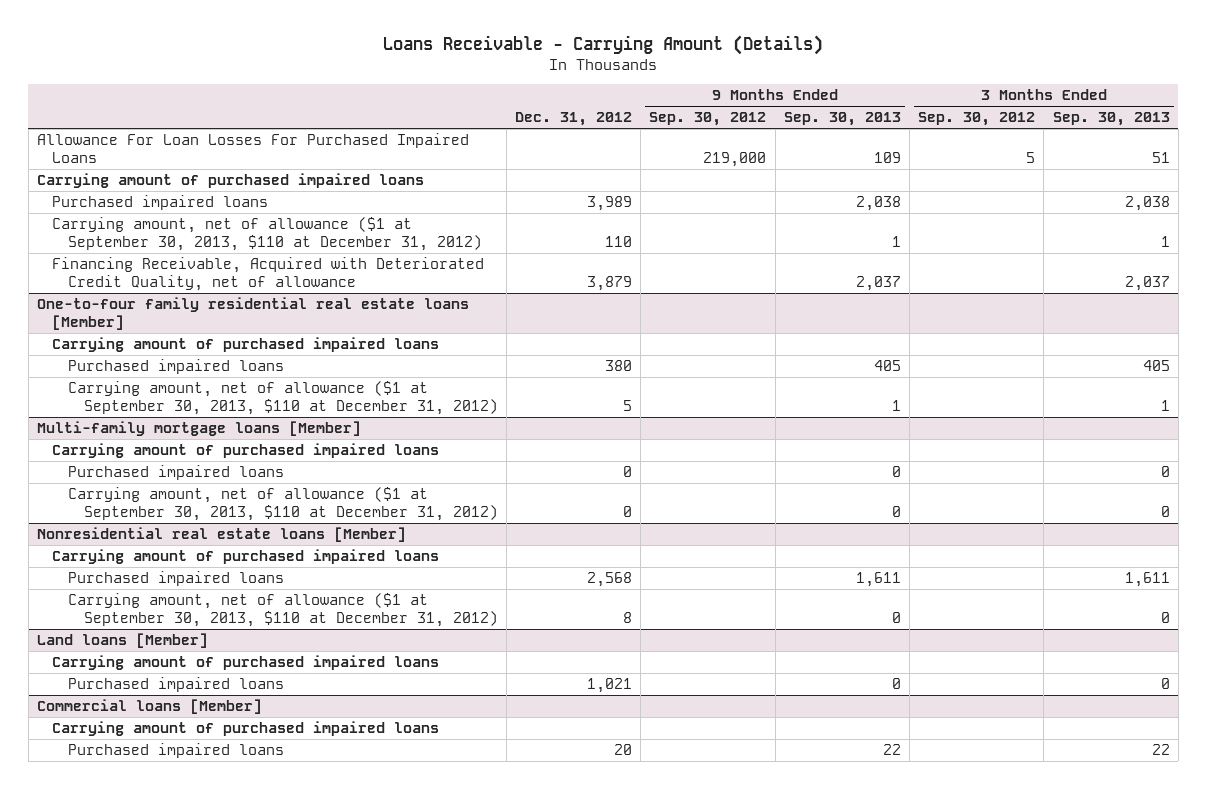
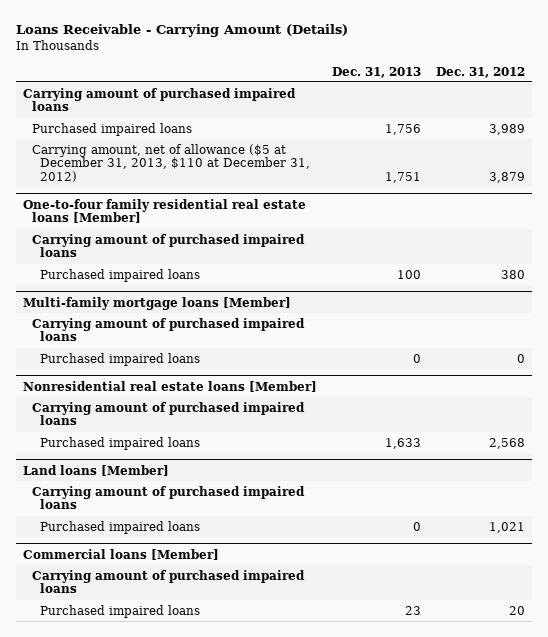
- | Dec. 31, 2012 | 9 Months Ended Sep. 30, 2012 | 9 Months Ended Sep. 30, 2013 | 3 Months Ended Sep. 30, 2012 | 3 Months Ended Sep. 30, 2013
+ | Dec. 31, 2013 | Dec. 31, 2012
- Allowance For Loan Losses For Purchased Impaired Loans | | 219,000 | 109 | 5 | 51
- Carrying amount, net of allowance ($1 at September 30, 2013, $110 at December 31, 2012) | 110 | | 1 | | 1
- Financing Receivable, Acquired with Deteriorated Credit Quality, net of allowance | 3,879 | | 2,037 | | 2,037
+ Carrying amount, net of allowance ($5 at December 31, 2013, $110 at December 31, 2012) | 1,751 | 3,879
@ One-to-four family residential real estate loans [Member]
- Carrying amount, net of allowance ($1 at September 30, 2013, $110 at December 31, 2012) | 5 | | 1 | | 1
@ Multi-family mortgage loans [Member]
- Carrying amount, net of allowance ($1 at September 30, 2013, $110 at December 31, 2012) | 0 | | 0 | | 0
@ Nonresidential real estate loans [Member]
- Carrying amount, net of allowance ($1 at September 30, 2013, $110 at December 31, 2012) | 8 | | 0 | | 0

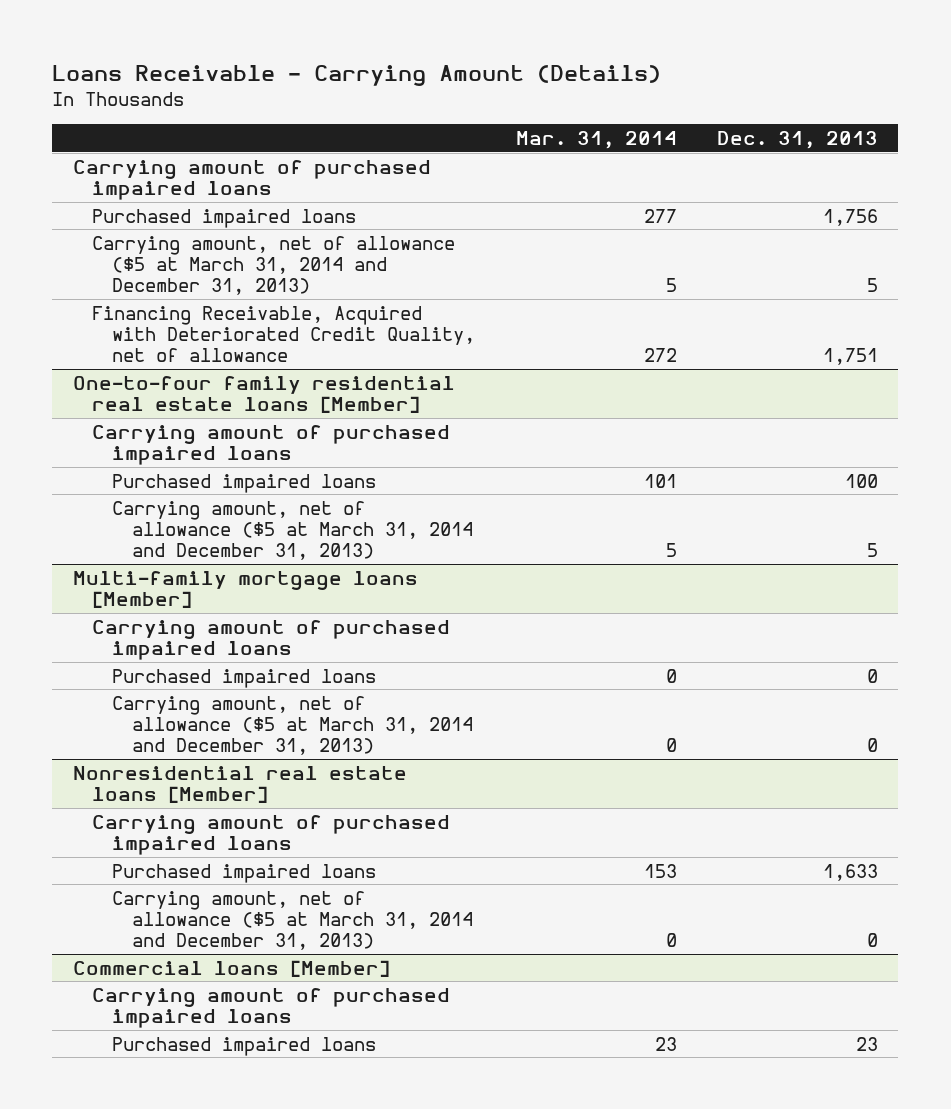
- | Dec. 31, 2013 | Dec. 31, 2012
+ | Mar. 31, 2014 | Dec. 31, 2013
- Carrying amount, net of allowance ($5 at December 31, 2013, $110 at December 31, 2012) | 1,751 | 3,879
+ Carrying amount, net of allowance ($5 at March 31, 2014 and December 31, 2013) | 5 | 5
+ Financing Receivable, Acquired with Deteriorated Credit Quality, net of allowance | 272 | 1,751
@ One-to-four family residential real estate loans [Member]
+ Carrying amount, net of allowance ($5 at March 31, 2014 and December 31, 2013) | 5 | 5
@ Multi-family mortgage loans [Member]
+ Carrying amount, net of allowance ($5 at March 31, 2014 and December 31, 2013) | 0 | 0
- Land loans [Member]
- Carrying amount of purchased impaired loans
- Purchased impaired loans | 0 | 1,021
@ Nonresidential real estate loans [Member]
+ Carrying amount, net of allowance ($5 at March 31, 2014 and December 31, 2013) | 0 | 0

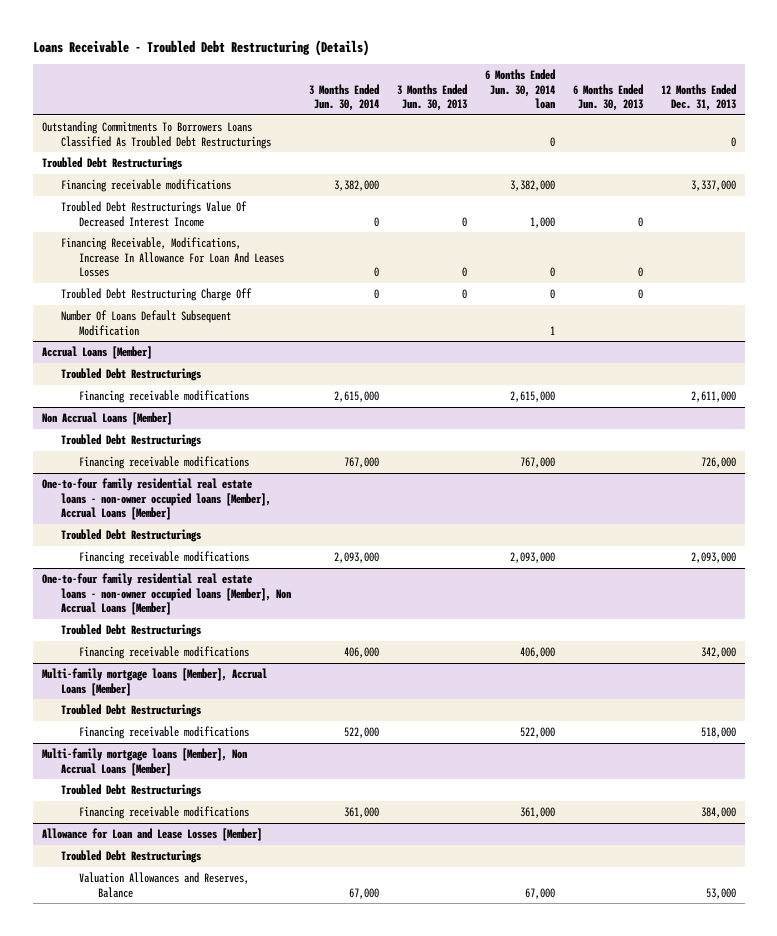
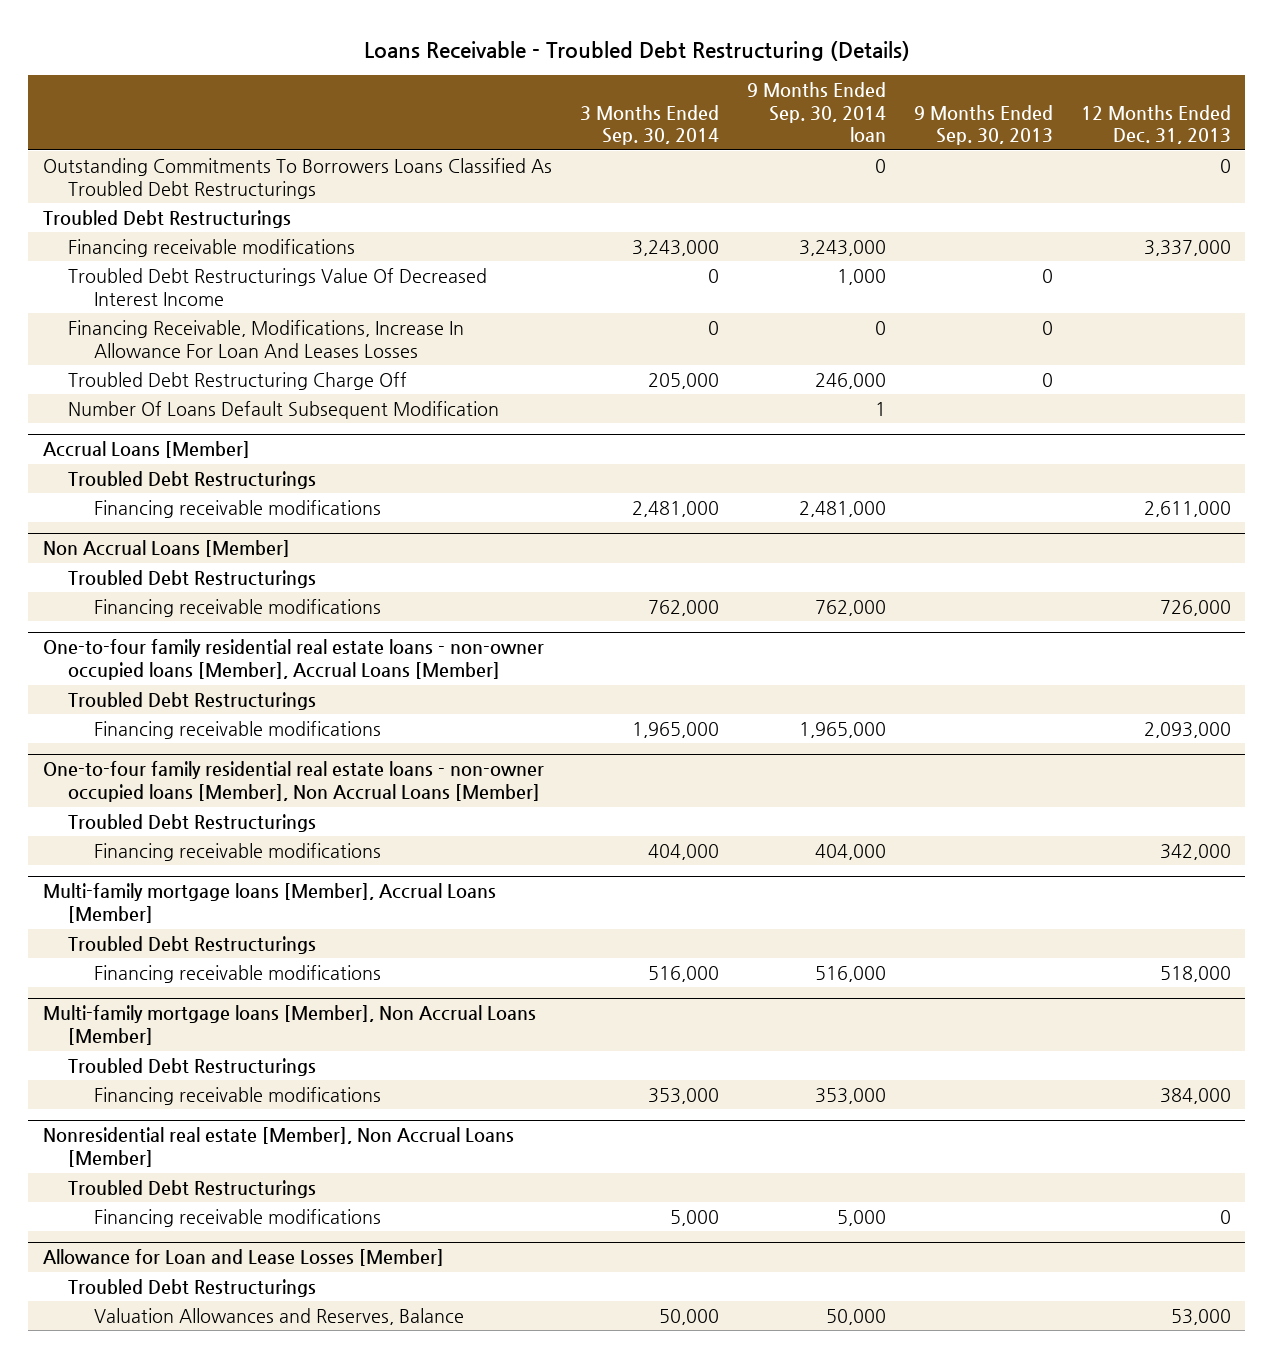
- | 3 Months Ended Jun. 30, 2014 | 3 Months Ended Jun. 30, 2013 | 6 Months Ended Jun. 30, 2014 loan | 6 Months Ended Jun. 30, 2013 | 12 Months Ended Dec. 31, 2013
+ | 3 Months Ended Sep. 30, 2014 | 9 Months Ended Sep. 30, 2014 loan | 9 Months Ended Sep. 30, 2013 | 12 Months Ended Dec. 31, 2013
+ Nonresidential real estate [Member], Non Accrual Loans [Member]
+ Troubled Debt Restructurings
+ Financing receivable modifications | 5,000 | 5,000 | | 0

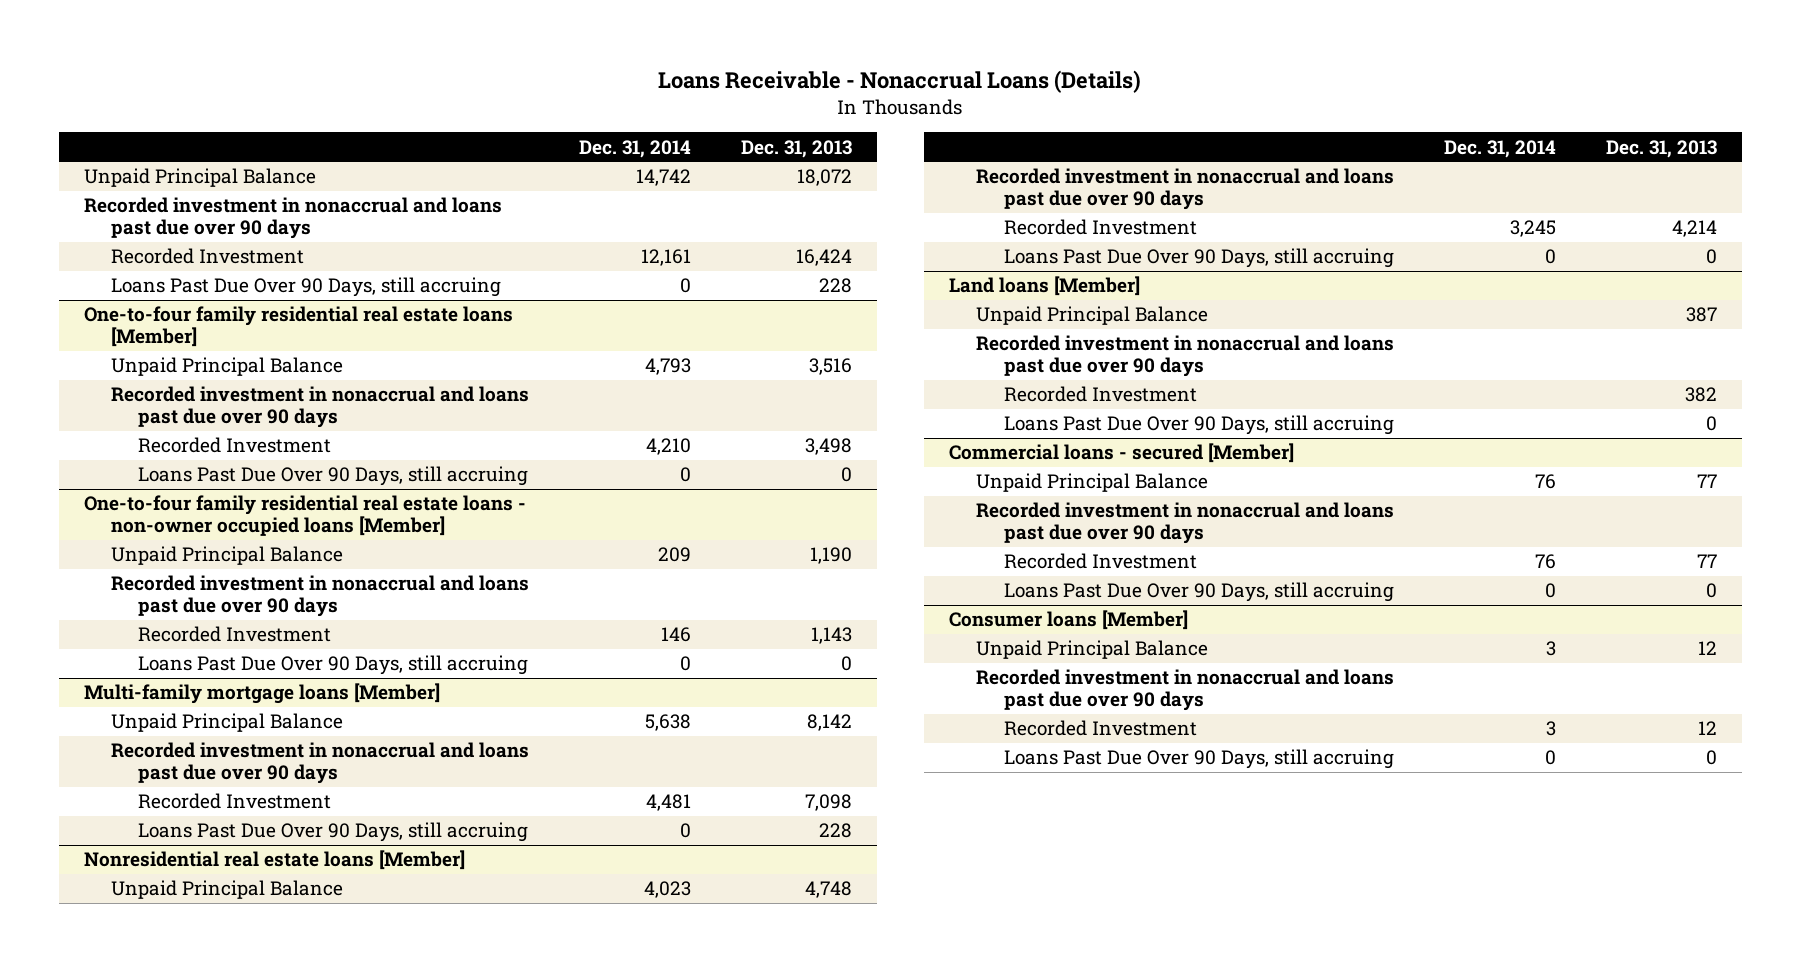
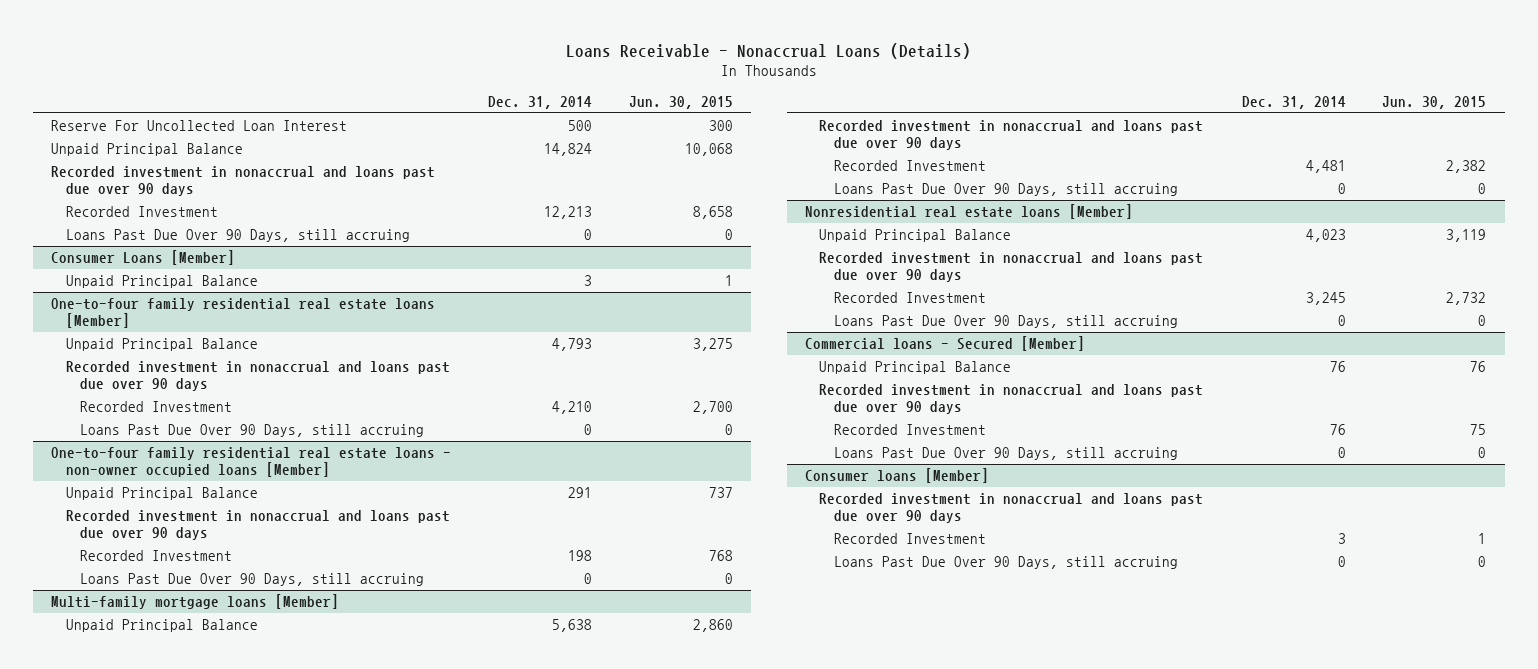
- | Dec. 31, 2014 | Dec. 31, 2013
+ | Dec. 31, 2014 | Jun. 30, 2015
- Unpaid Principal Balance | 14,742 | 18,072
+ Reserve For Uncollected Loan Interest | 500 | 300
+ Unpaid Principal Balance | 14,824 | 10,068
- Recorded Investment | 12,161 | 16,424
+ Recorded Investment | 12,213 | 8,658
+ Consumer Loans [Member]
+ Unpaid Principal Balance | 3 | 1
@ One-to-four family residential real estate loans - non-owner occupied loans [Member]
- Unpaid Principal Balance | 209 | 1,190
+ Unpaid Principal Balance | 291 | 737
- Recorded Investment | 146 | 1,143
+ Recorded Investment | 198 | 768
- Land loans [Member]
- Unpaid Principal Balance | | 387
- Recorded investment in nonaccrual and loans past due over 90 days
- Recorded Investment | | 382
- Loans Past Due Over 90 Days, still accruing | | 0
- Commercial loans - secured [Member]
+ Commercial loans - Secured [Member]
@ Consumer loans [Member]
- Unpaid Principal Balance | 3 | 12

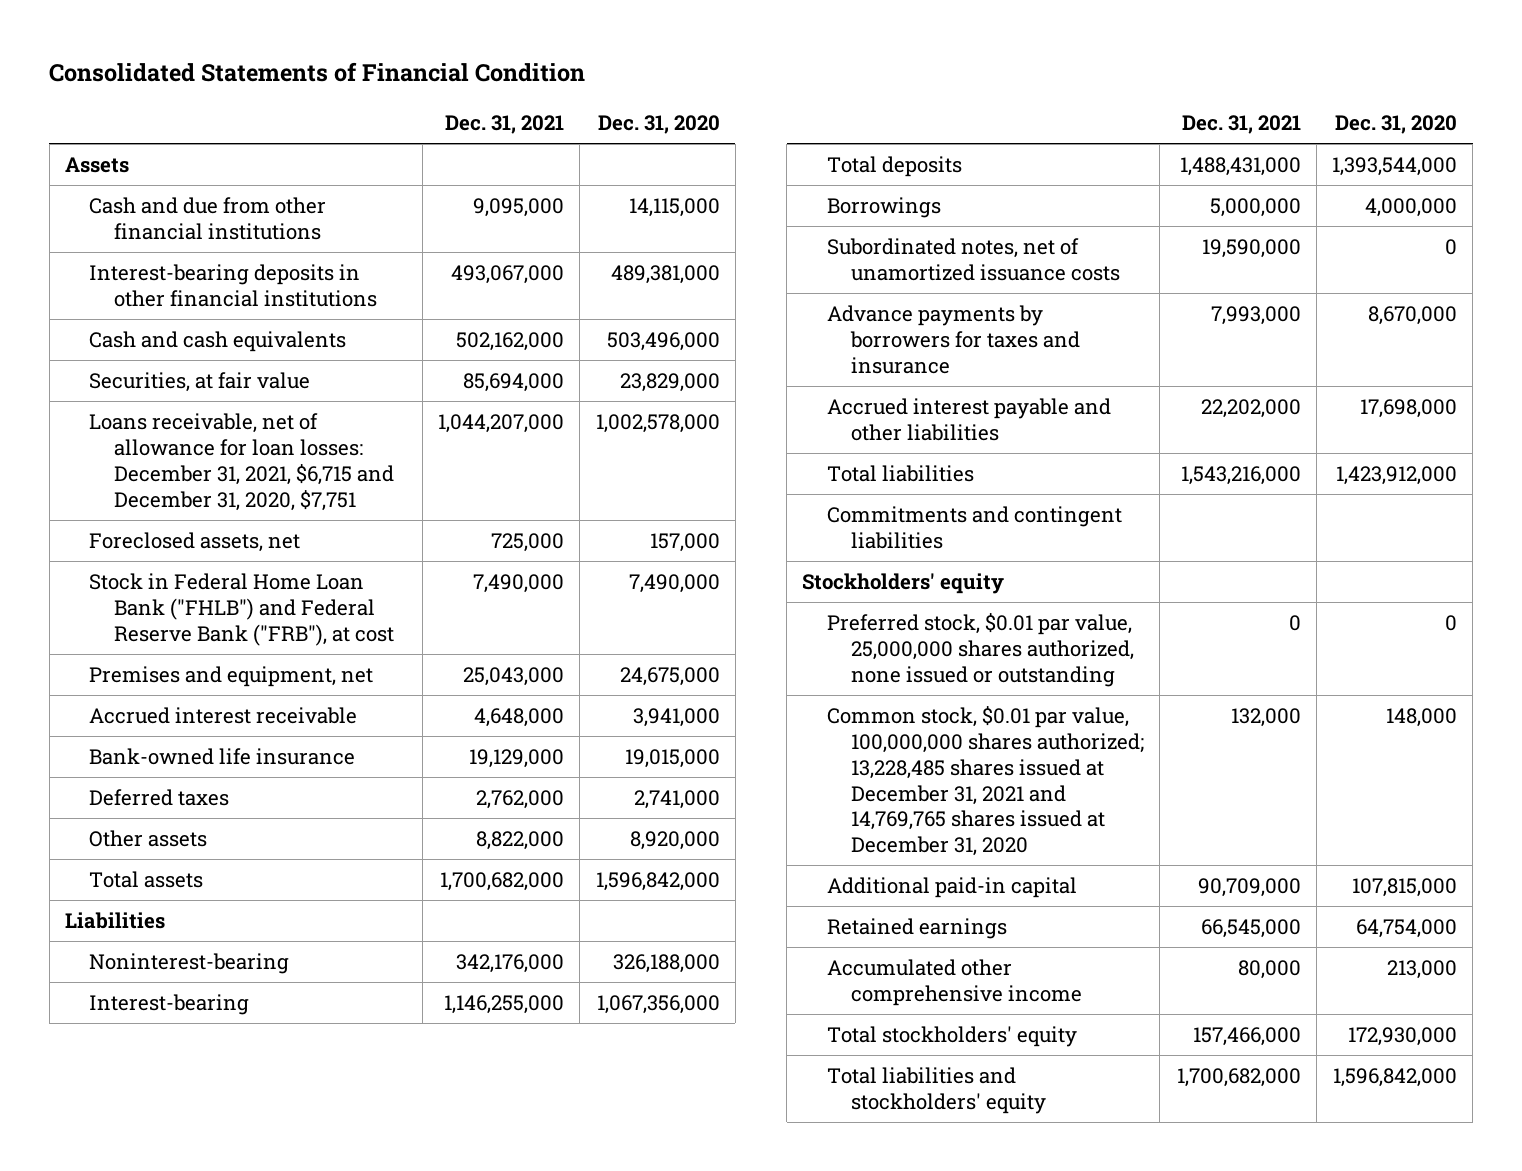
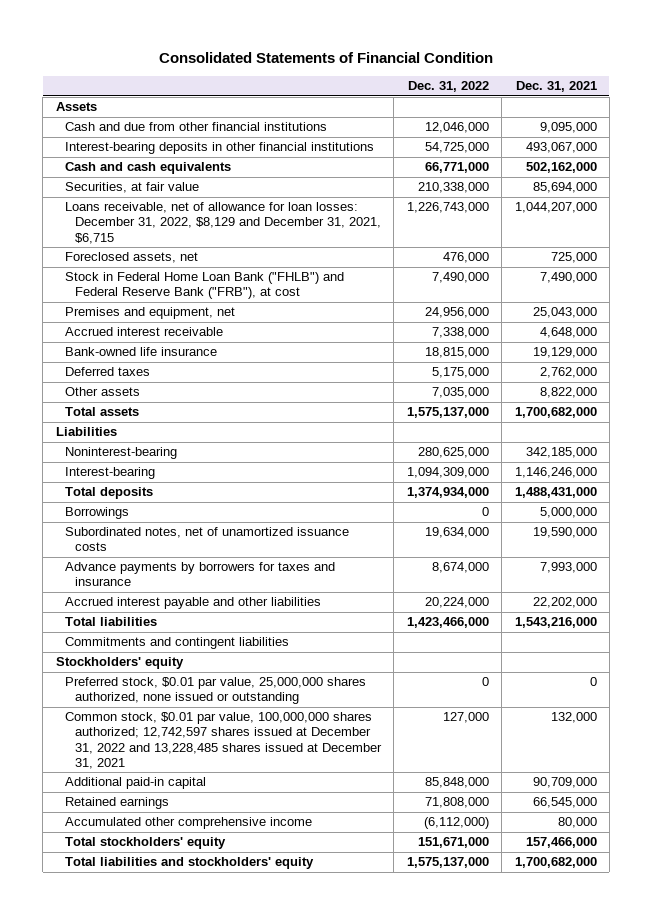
- | Dec. 31, 2021 | Dec. 31, 2020
+ | Dec. 31, 2022 | Dec. 31, 2021
- Loans receivable, net of allowance for loan losses: December 31, 2021, $6,715 and December 31, 2020, $7,751 | 1,044,207,000 | 1,002,578,000
+ Loans receivable, net of allowance for loan losses: December 31, 2022, $8,129 and December 31, 2021, $6,715 | 1,226,743,000 | 1,044,207,000
- Noninterest-bearing | 342,176,000 | 326,188,000
- Interest-bearing | 1,146,255,000 | 1,067,356,000
+ Noninterest-bearing | 280,625,000 | 342,185,000
+ Interest-bearing | 1,094,309,000 | 1,146,246,000
- Common stock, $0.01 par value, 100,000,000 shares authorized; 13,228,485 shares issued at December 31, 2021 and 14,769,765 shares issued at December 31, 2020 | 132,000 | 148,000
+ Common stock, $0.01 par value, 100,000,000 shares authorized; 12,742,597 shares issued at December 31, 2022 and 13,228,485 shares issued at December 31, 2021 | 127,000 | 132,000

